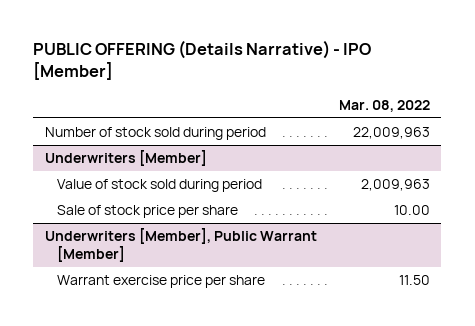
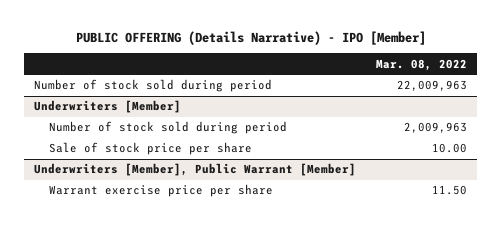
@ Underwriters [Member]
- Value of stock sold during period | 2,009,963
+ Number of stock sold during period | 2,009,963

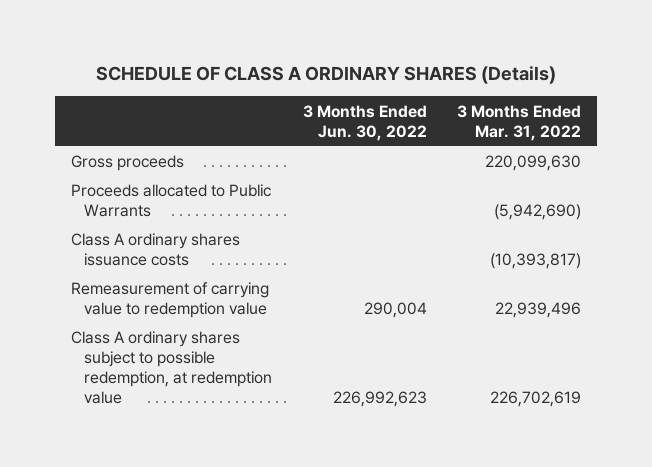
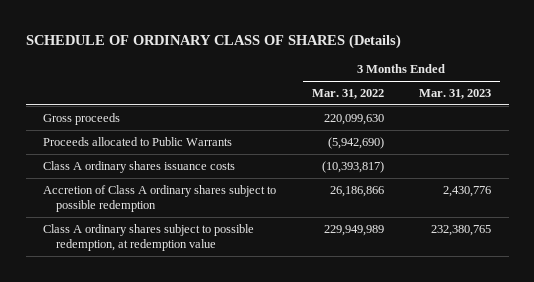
- SCHEDULE OF CLASS A ORDINARY SHARES (Details)
+ SCHEDULE OF ORDINARY CLASS OF SHARES (Details)
- | 3 Months Ended Jun. 30, 2022 | 3 Months Ended Mar. 31, 2022
+ | 3 Months Ended Mar. 31, 2022 | 3 Months Ended Mar. 31, 2023
- Remeasurement of carrying value to redemption value | 290,004 | 22,939,496
- Class A ordinary shares subject to possible redemption, at redemption value | 226,992,623 | 226,702,619
+ Accretion of Class A ordinary shares subject to possible redemption | 26,186,866 | 2,430,776
+ Class A ordinary shares subject to possible redemption, at redemption value | 229,949,989 | 232,380,765

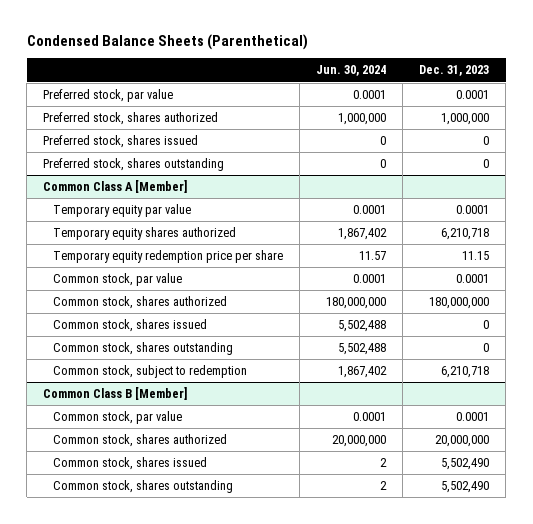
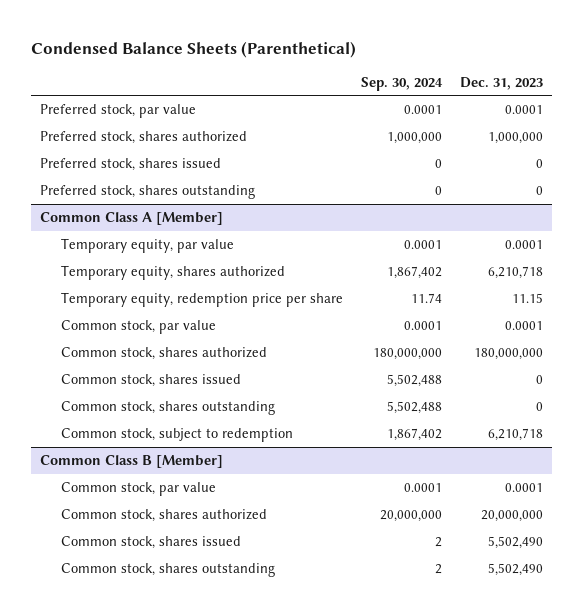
- | Jun. 30, 2024 | Dec. 31, 2023
+ | Sep. 30, 2024 | Dec. 31, 2023
@ Common Class A [Member]
- Temporary equity par value | 0.0001 | 0.0001
- Temporary equity shares authorized | 1,867,402 | 6,210,718
- Temporary equity redemption price per share | 11.57 | 11.15
+ Temporary equity, par value | 0.0001 | 0.0001
+ Temporary equity, shares authorized | 1,867,402 | 6,210,718
+ Temporary equity, redemption price per share | 11.74 | 11.15

